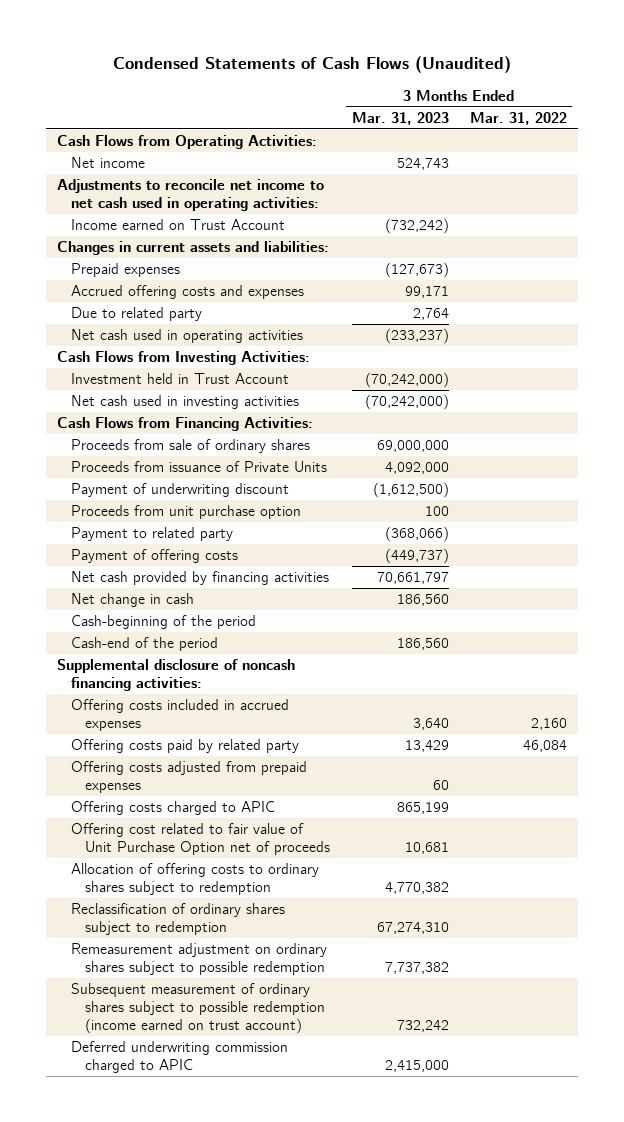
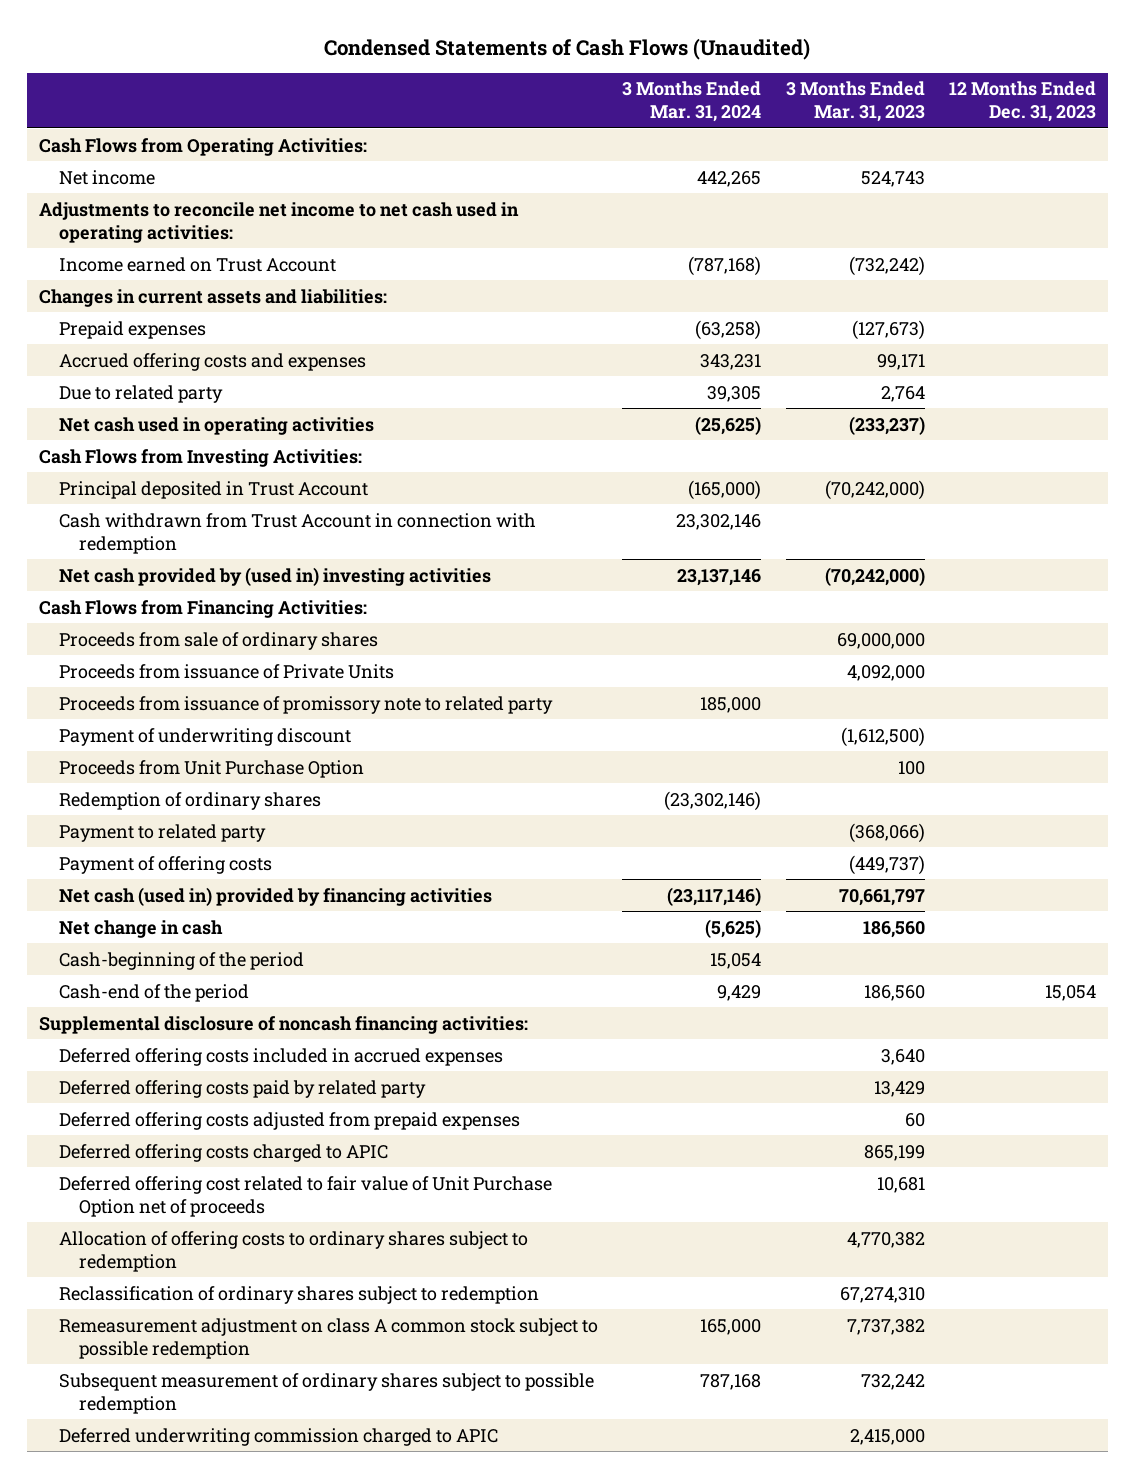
- | 3 Months Ended Mar. 31, 2023 | 3 Months Ended Mar. 31, 2022
+ | 3 Months Ended Mar. 31, 2024 | 3 Months Ended Mar. 31, 2023 | 12 Months Ended Dec. 31, 2023
- Investment held in Trust Account | (70,242,000) |
- Net cash used in investing activities | (70,242,000) |
+ Principal deposited in Trust Account | (165,000) | (70,242,000) |
+ Cash withdrawn from Trust Account in connection with redemption | 23,302,146 | |
+ Net cash provided by (used in) investing activities | 23,137,146 | (70,242,000) |
+ Proceeds from issuance of promissory note to related party | 185,000 | |
- Proceeds from unit purchase option | 100 |
+ Proceeds from Unit Purchase Option | | 100 |
+ Redemption of ordinary shares | (23,302,146) | |
- Net cash provided by financing activities | 70,661,797 |
+ Net cash (used in) provided by financing activities | (23,117,146) | 70,661,797 |
- Offering costs included in accrued expenses | 3,640 | 2,160
- Offering costs paid by related party | 13,429 | 46,084
- Offering costs adjusted from prepaid expenses | 60 |
- Offering costs charged to APIC | 865,199 |
- Offering cost related to fair value of Unit Purchase Option net of proceeds | 10,681 |
+ Deferred offering costs included in accrued expenses | | 3,640 |
+ Deferred offering costs paid by related party | | 13,429 |
+ Deferred offering costs adjusted from prepaid expenses | | 60 |
+ Deferred offering costs charged to APIC | | 865,199 |
+ Deferred offering cost related to fair value of Unit Purchase Option net of proceeds | | 10,681 |
- Remeasurement adjustment on ordinary shares subject to possible redemption | 7,737,382 |
- Subsequent measurement of ordinary shares subject to possible redemption (income earned on trust account) | 732,242 |
+ Remeasurement adjustment on class A common stock subject to possible redemption | 165,000 | 7,737,382 |
+ Subsequent measurement of ordinary shares subject to possible redemption | 787,168 | 732,242 |

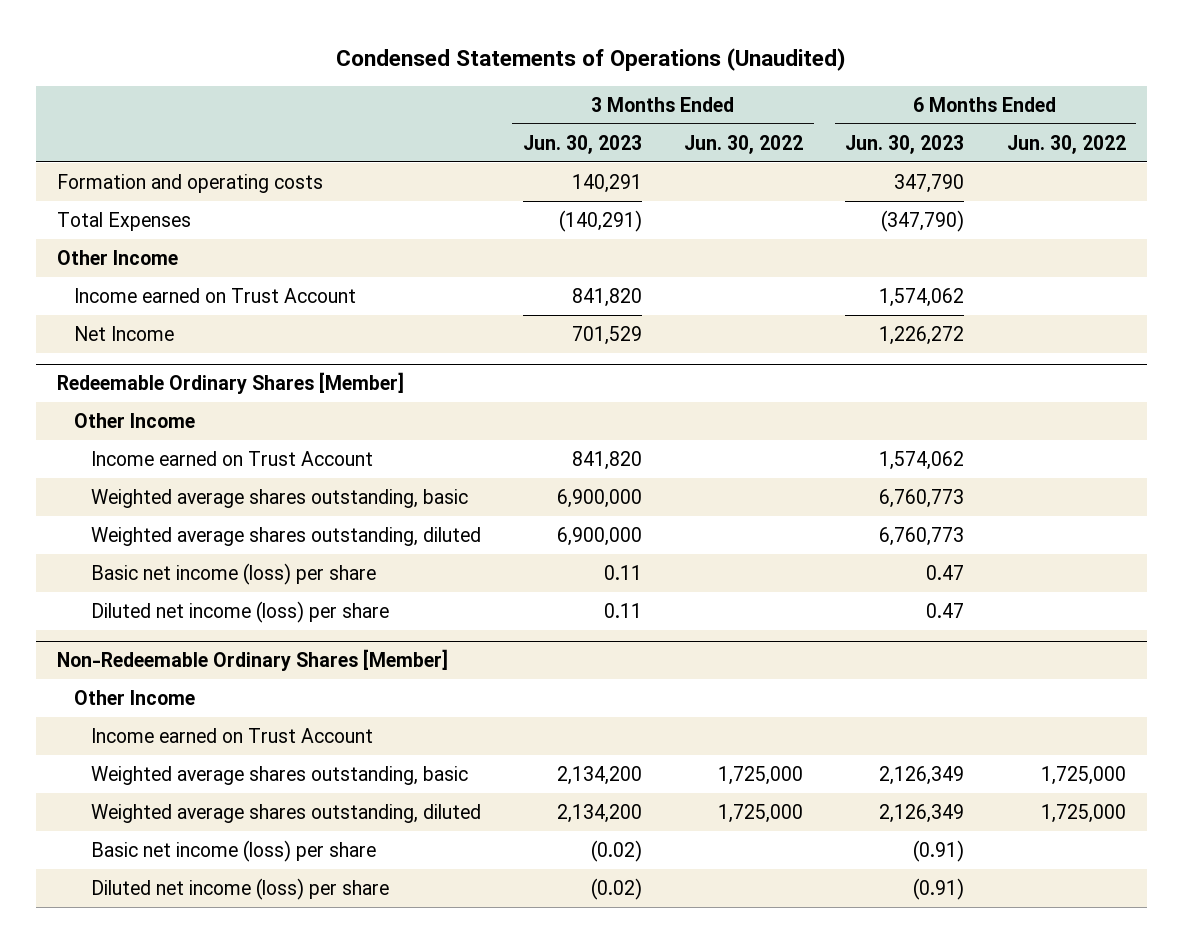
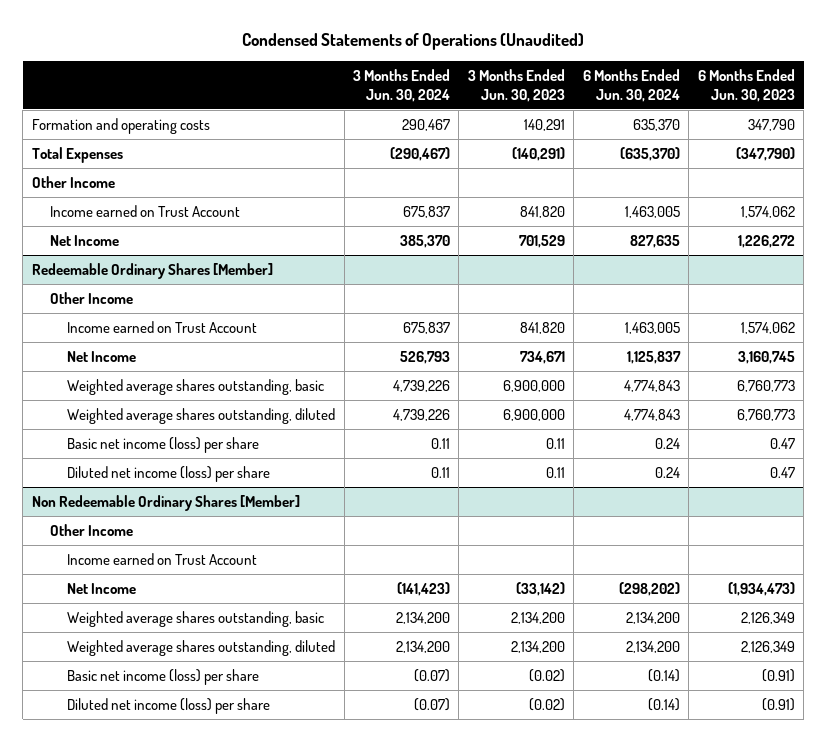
- | 3 Months Ended Jun. 30, 2023 | 3 Months Ended Jun. 30, 2022 | 6 Months Ended Jun. 30, 2023 | 6 Months Ended Jun. 30, 2022
+ | 3 Months Ended Jun. 30, 2024 | 3 Months Ended Jun. 30, 2023 | 6 Months Ended Jun. 30, 2024 | 6 Months Ended Jun. 30, 2023
@ Redeemable Ordinary Shares [Member]
+ Net Income | 526,793 | 734,671 | 1,125,837 | 3,160,745
- Non-Redeemable Ordinary Shares [Member]
+ Non Redeemable Ordinary Shares [Member]
+ Net Income | (141,423) | (33,142) | (298,202) | (1,934,473)

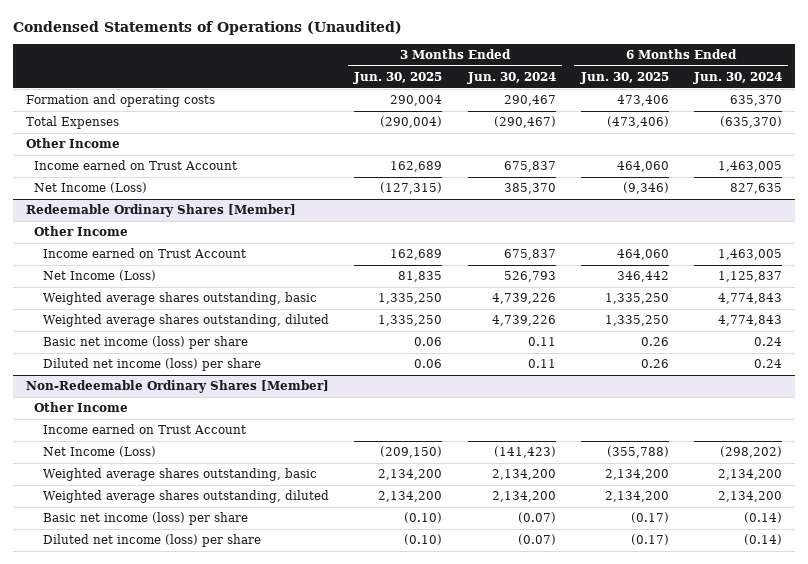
- | 3 Months Ended Jun. 30, 2024 | 3 Months Ended Jun. 30, 2023 | 6 Months Ended Jun. 30, 2024 | 6 Months Ended Jun. 30, 2023
+ | 3 Months Ended Jun. 30, 2025 | 3 Months Ended Jun. 30, 2024 | 6 Months Ended Jun. 30, 2025 | 6 Months Ended Jun. 30, 2024
- Net Income | 385,370 | 701,529 | 827,635 | 1,226,272
+ Net Income (Loss) | (127,315) | 385,370 | (9,346) | 827,635
@ Redeemable Ordinary Shares [Member]
- Net Income | 526,793 | 734,671 | 1,125,837 | 3,160,745
+ Net Income (Loss) | 81,835 | 526,793 | 346,442 | 1,125,837
- Non Redeemable Ordinary Shares [Member]
+ Non-Redeemable Ordinary Shares [Member]
- Net Income | (141,423) | (33,142) | (298,202) | (1,934,473)
+ Net Income (Loss) | (209,150) | (141,423) | (355,788) | (298,202)

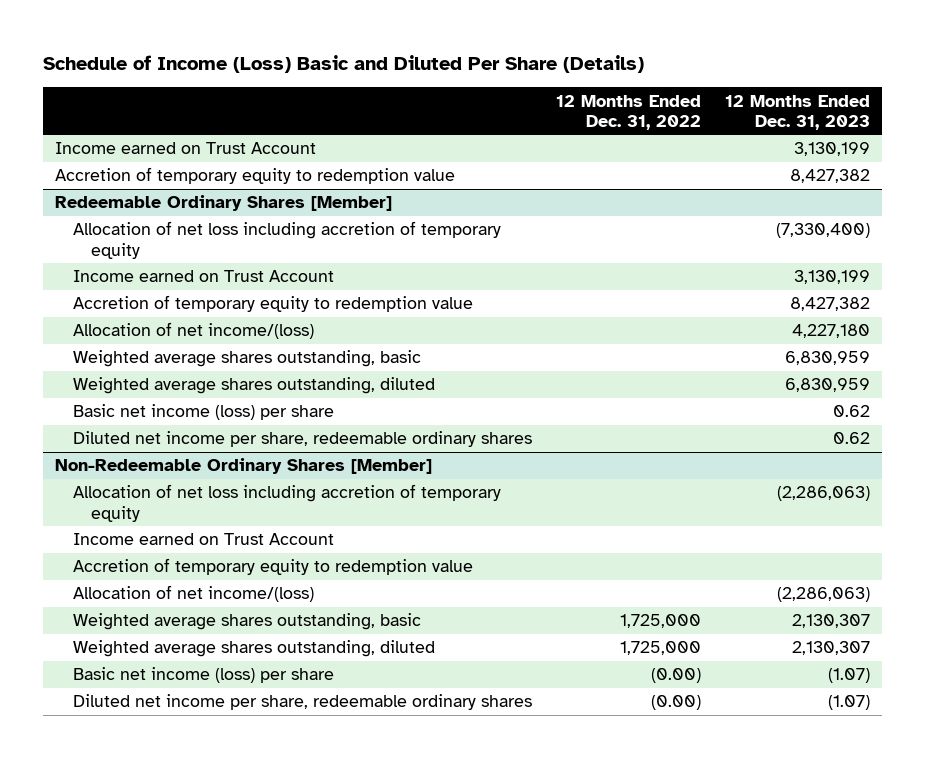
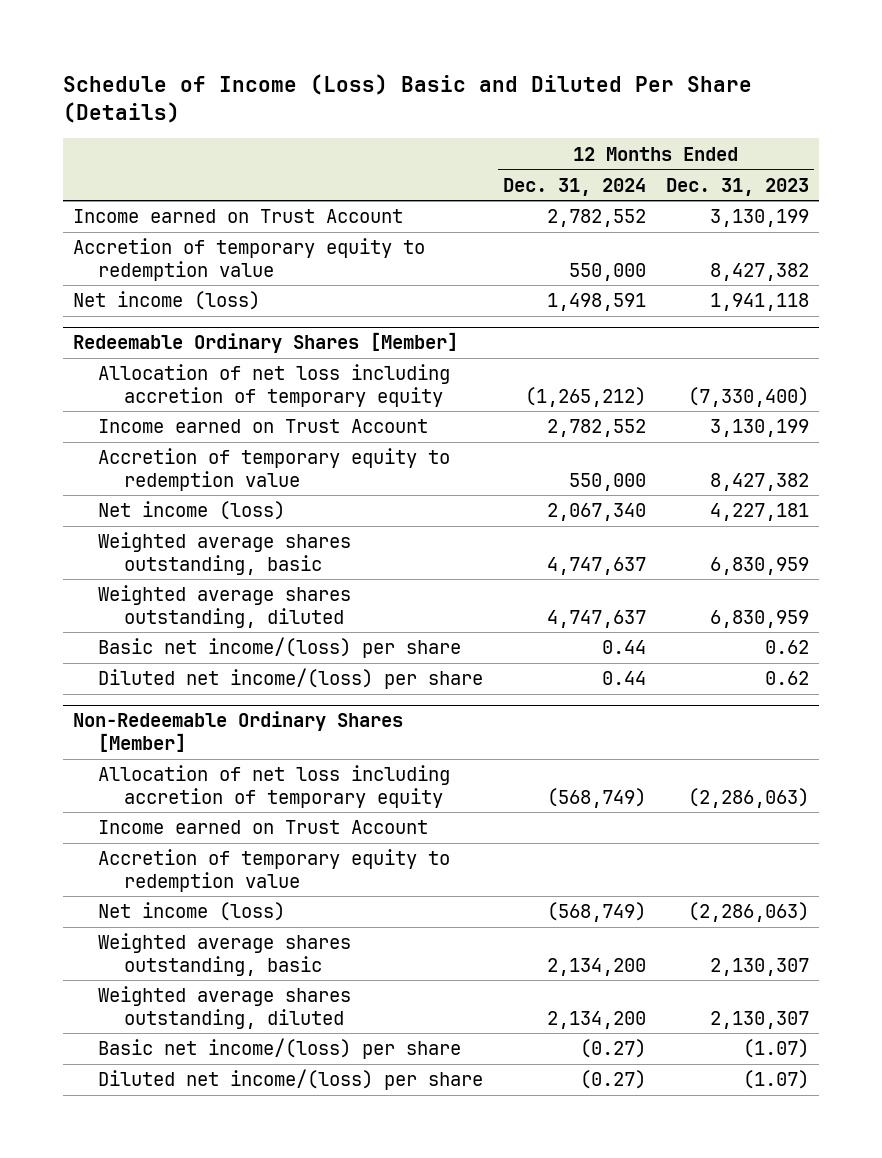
- | 12 Months Ended Dec. 31, 2022 | 12 Months Ended Dec. 31, 2023
+ | 12 Months Ended Dec. 31, 2024 | 12 Months Ended Dec. 31, 2023
+ Net income (loss) | 1,498,591 | 1,941,118
@ Redeemable Ordinary Shares [Member]
- Allocation of net income/(loss) | | 4,227,180
+ Net income (loss) | 2,067,340 | 4,227,181
- Basic net income (loss) per share | | 0.62
- Diluted net income per share, redeemable ordinary shares | | 0.62
+ Basic net income/(loss) per share | 0.44 | 0.62
+ Diluted net income/(loss) per share | 0.44 | 0.62
@ Non-Redeemable Ordinary Shares [Member]
- Allocation of net income/(loss) | | (2,286,063)
+ Net income (loss) | (568,749) | (2,286,063)
- Basic net income (loss) per share | (0.00) | (1.07)
- Diluted net income per share, redeemable ordinary shares | (0.00) | (1.07)
+ Basic net income/(loss) per share | (0.27) | (1.07)
+ Diluted net income/(loss) per share | (0.27) | (1.07)

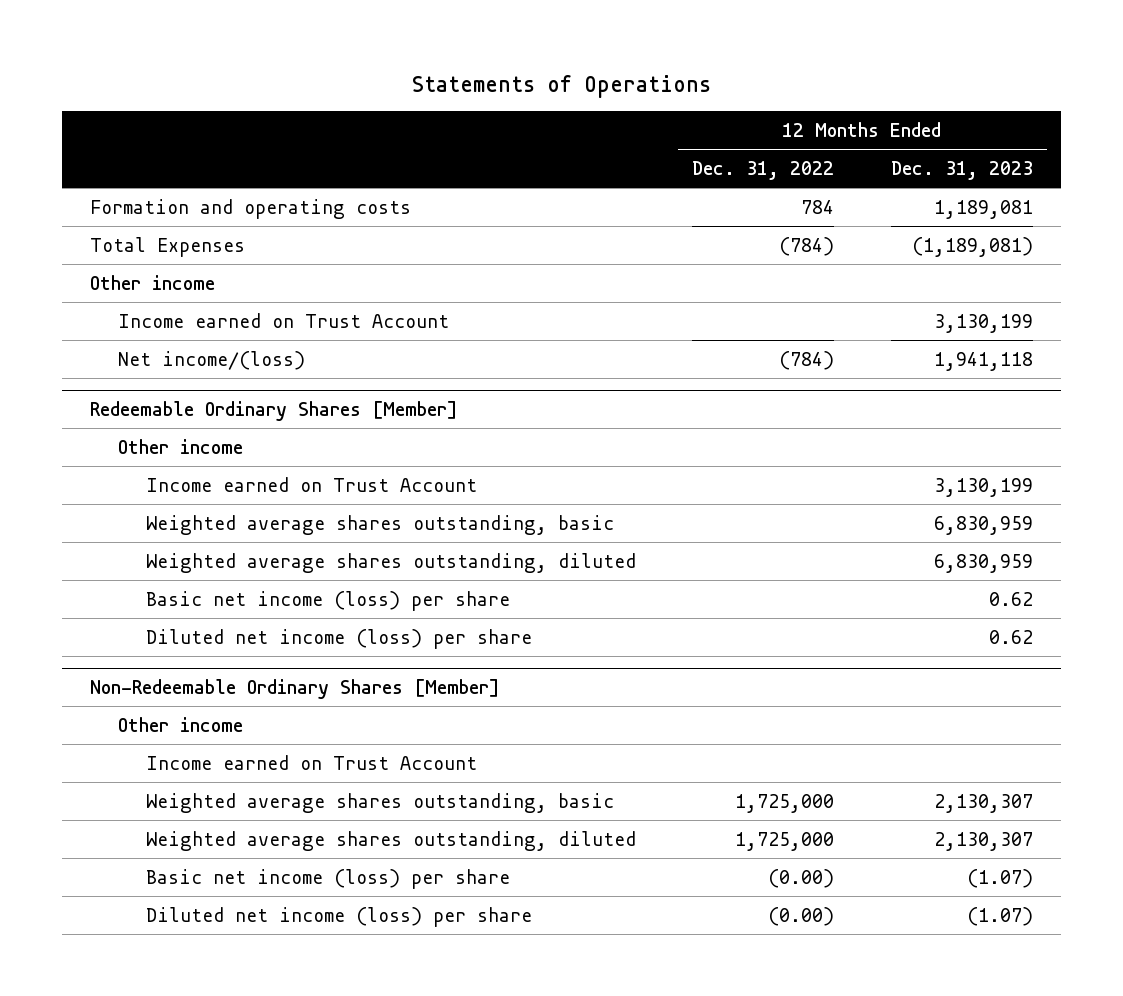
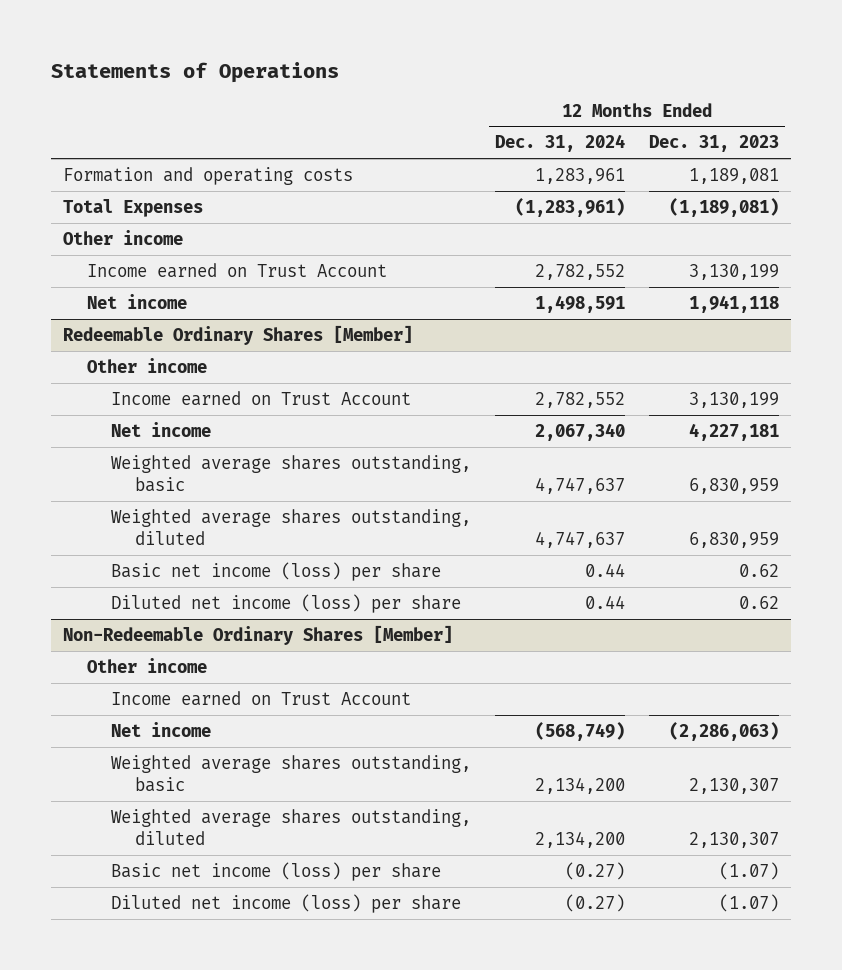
- | 12 Months Ended Dec. 31, 2022 | 12 Months Ended Dec. 31, 2023
+ | 12 Months Ended Dec. 31, 2024 | 12 Months Ended Dec. 31, 2023
- Net income/(loss) | (784) | 1,941,118
+ Net income | 1,498,591 | 1,941,118
@ Redeemable Ordinary Shares [Member]
+ Net income | 2,067,340 | 4,227,181
@ Non-Redeemable Ordinary Shares [Member]
+ Net income | (568,749) | (2,286,063)

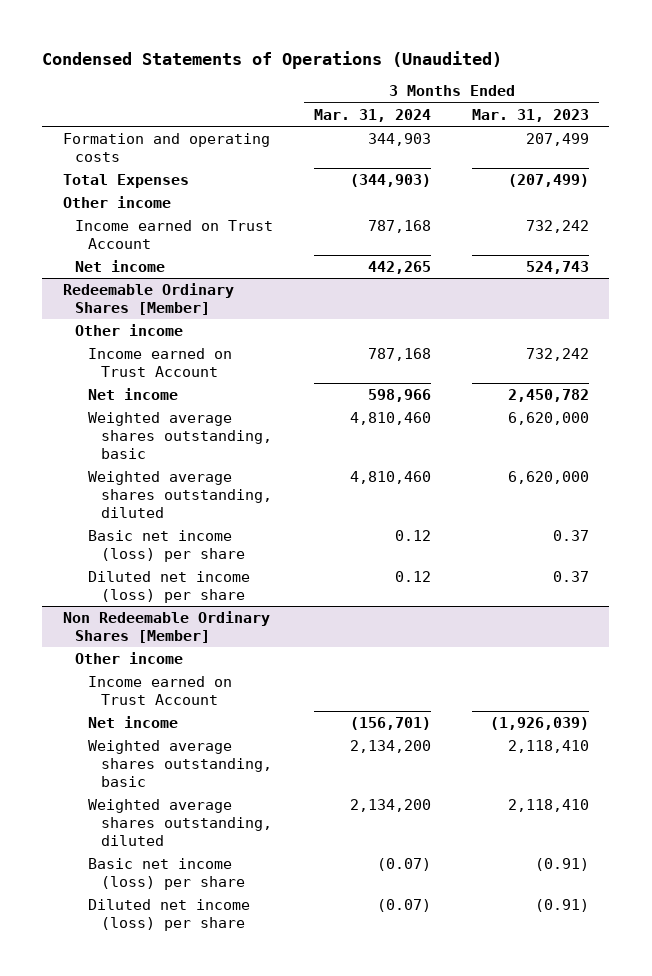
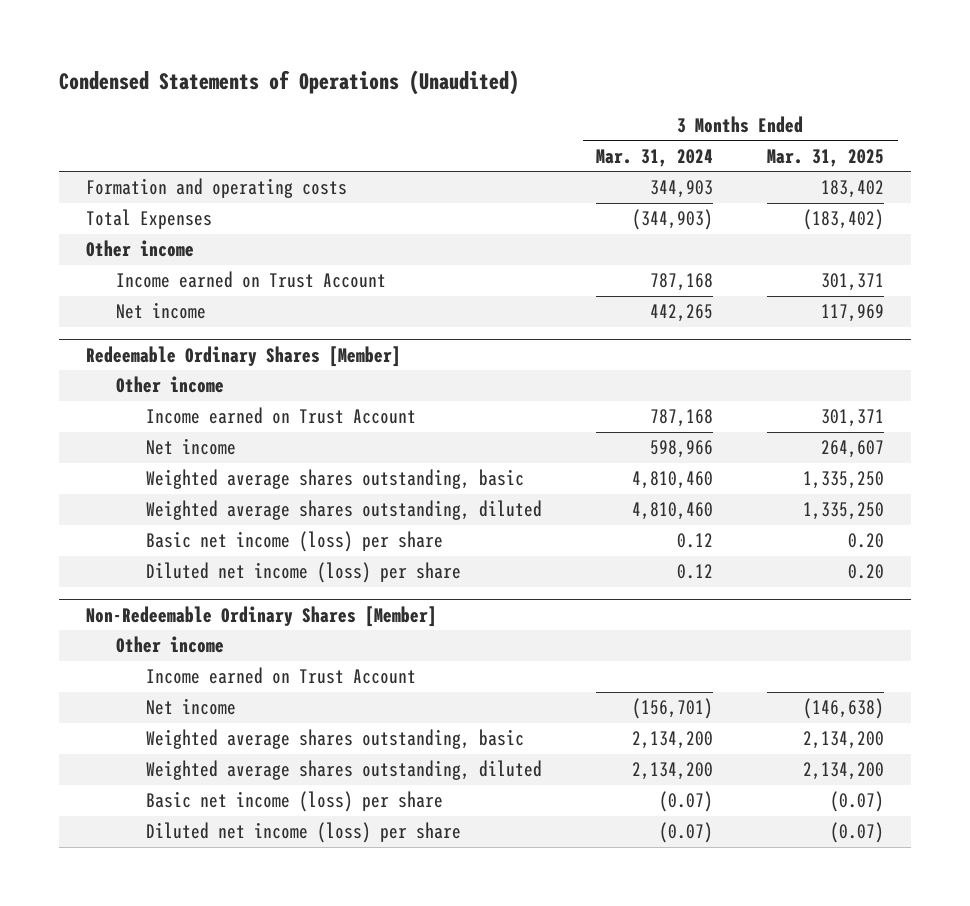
- | 3 Months Ended Mar. 31, 2024 | 3 Months Ended Mar. 31, 2023
+ | 3 Months Ended Mar. 31, 2024 | 3 Months Ended Mar. 31, 2025
- Non Redeemable Ordinary Shares [Member]
+ Non-Redeemable Ordinary Shares [Member]

